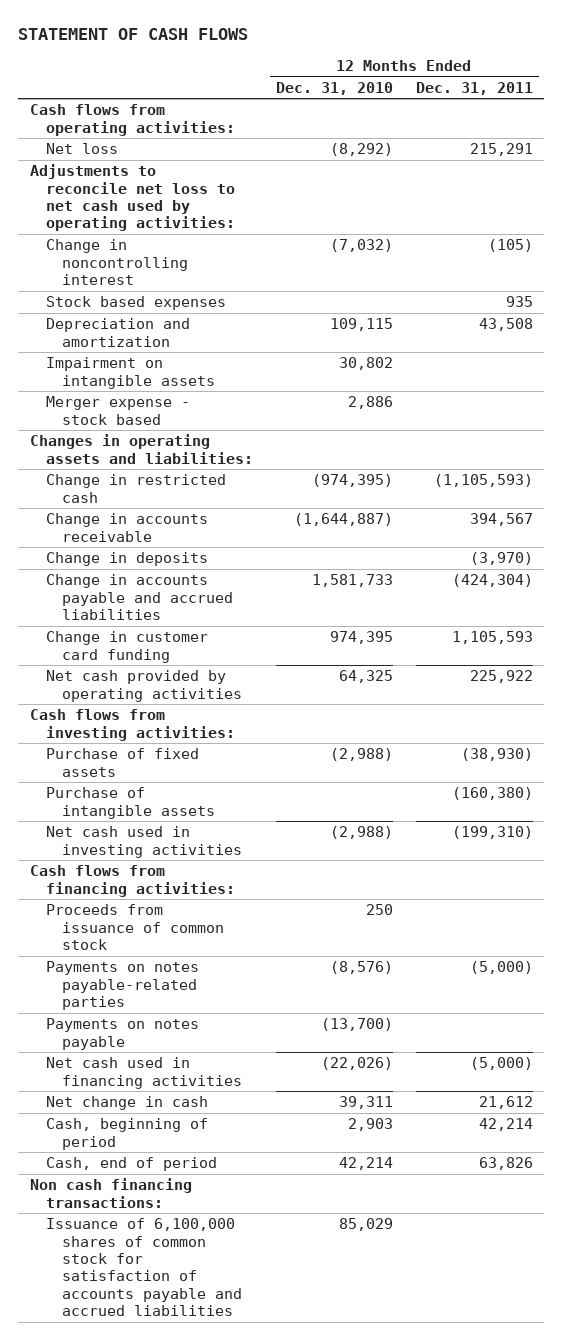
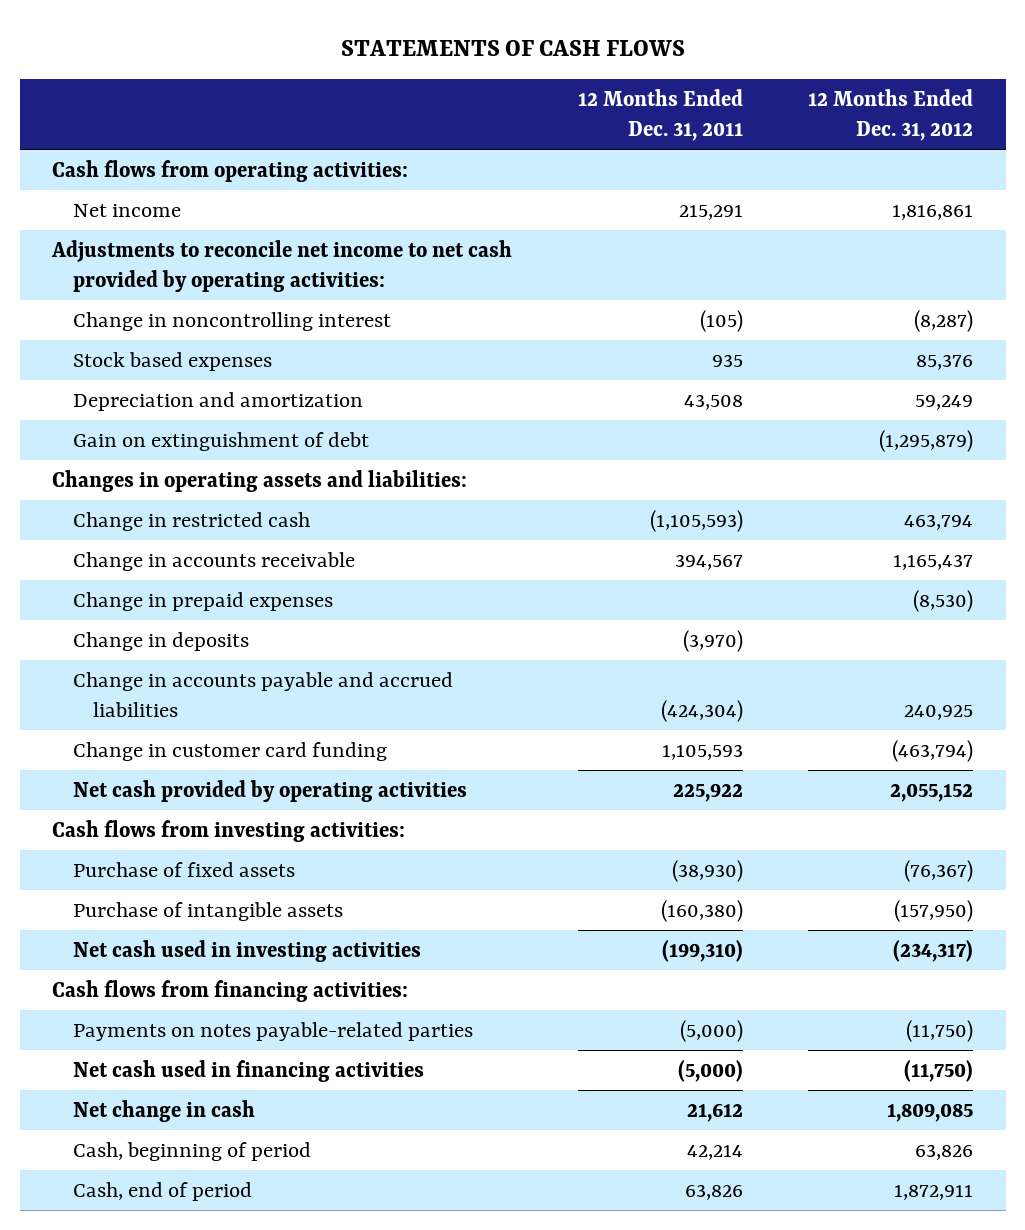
- STATEMENT OF CASH FLOWS
+ STATEMENTS OF CASH FLOWS
- | 12 Months Ended Dec. 31, 2010 | 12 Months Ended Dec. 31, 2011
+ | 12 Months Ended Dec. 31, 2011 | 12 Months Ended Dec. 31, 2012
- Net loss | (8,292) | 215,291
- Adjustments to reconcile net loss to net cash used by operating activities:
+ Net income | 215,291 | 1,816,861
+ Adjustments to reconcile net income to net cash provided by operating activities:
- Impairment on intangible assets | 30,802 |
- Merger expense - stock based | 2,886 |
+ Gain on extinguishment of debt | | (1,295,879)
+ Change in prepaid expenses | | (8,530)
- Proceeds from issuance of common stock | 250 |
- Payments on notes payable | (13,700) |
- Non cash financing transactions:
- Issuance of 6,100,000 shares of common stock for satisfaction of accounts payable and accrued liabilities | 85,029 |

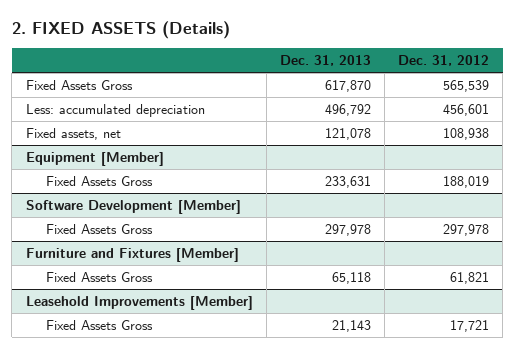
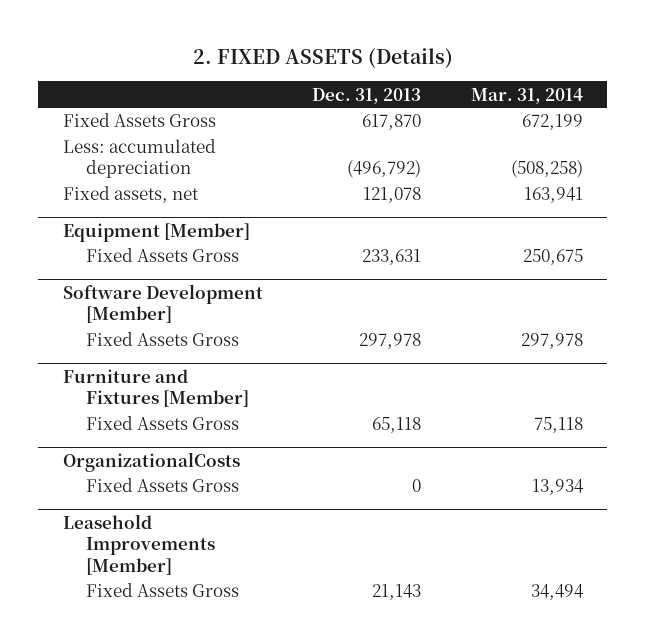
- | Dec. 31, 2013 | Dec. 31, 2012
+ | Dec. 31, 2013 | Mar. 31, 2014
- Less: accumulated depreciation | 496,792 | 456,601
+ Less: accumulated depreciation | (496,792) | (508,258)
+ OrganizationalCosts
+ Fixed Assets Gross | 0 | 13,934

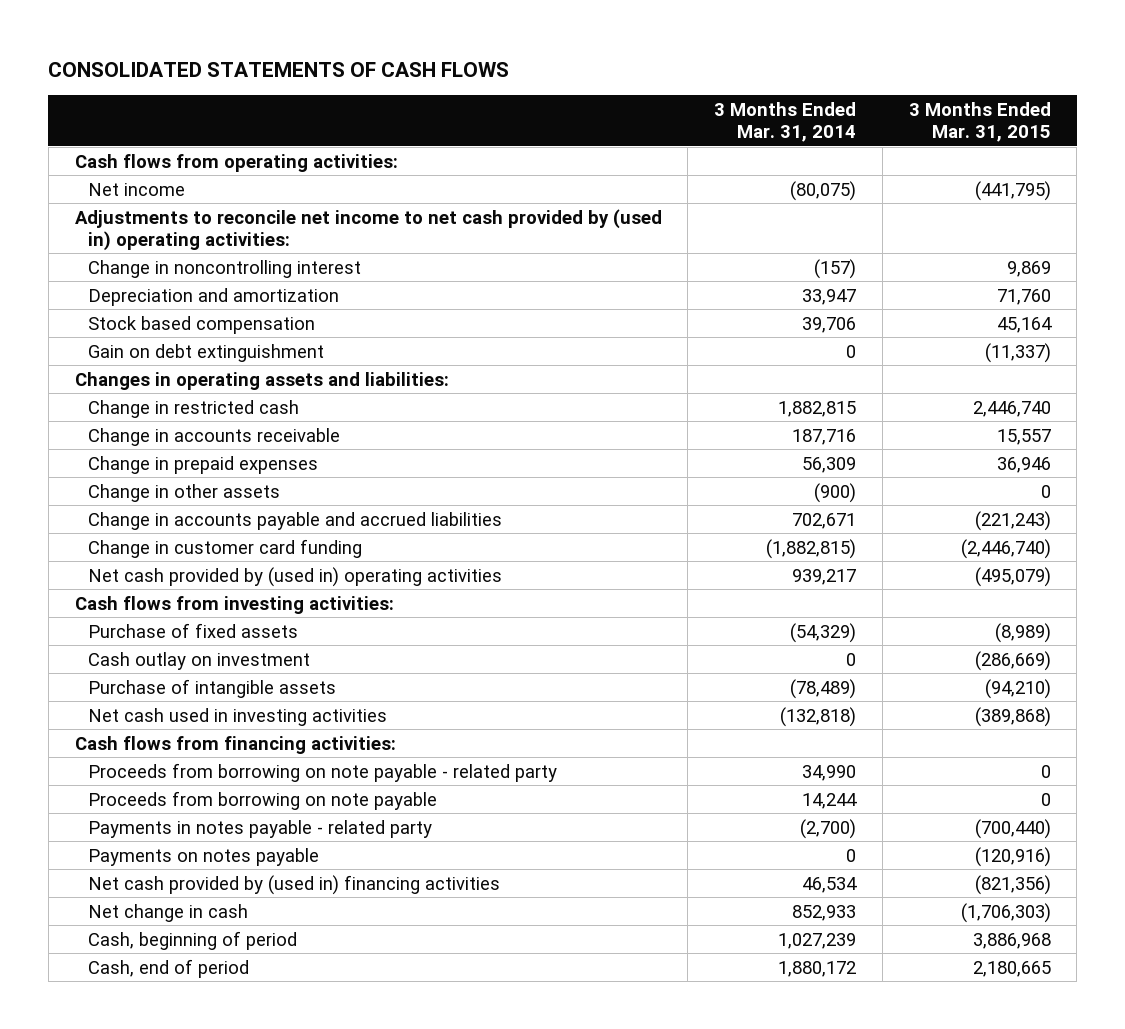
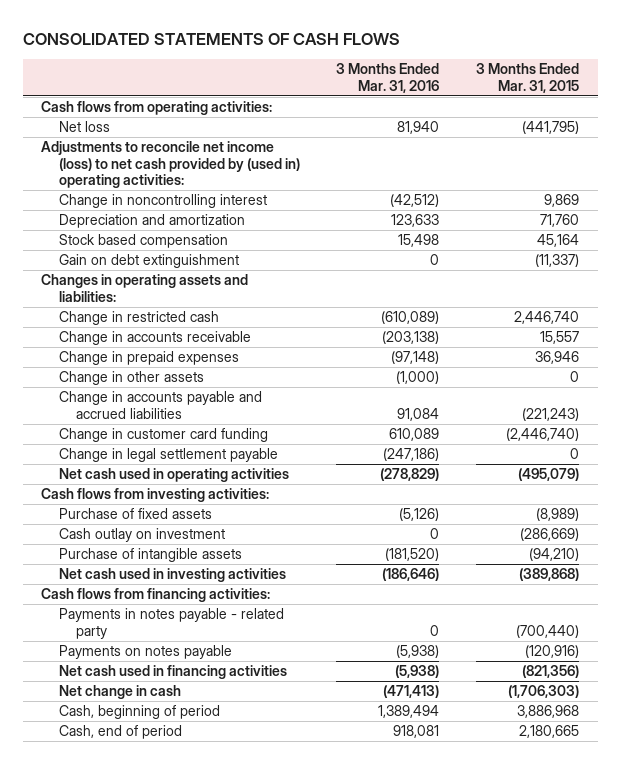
- | 3 Months Ended Mar. 31, 2014 | 3 Months Ended Mar. 31, 2015
+ | 3 Months Ended Mar. 31, 2016 | 3 Months Ended Mar. 31, 2015
- Net income | (80,075) | (441,795)
- Adjustments to reconcile net income to net cash provided by (used in) operating activities:
+ Net loss | 81,940 | (441,795)
+ Adjustments to reconcile net income (loss) to net cash provided by (used in) operating activities:
- Net cash provided by (used in) operating activities | 939,217 | (495,079)
+ Change in legal settlement payable | (247,186) | 0
+ Net cash used in operating activities | (278,829) | (495,079)
- Proceeds from borrowing on note payable - related party | 34,990 | 0
- Proceeds from borrowing on note payable | 14,244 | 0
- Net cash provided by (used in) financing activities | 46,534 | (821,356)
+ Net cash used in financing activities | (5,938) | (821,356)

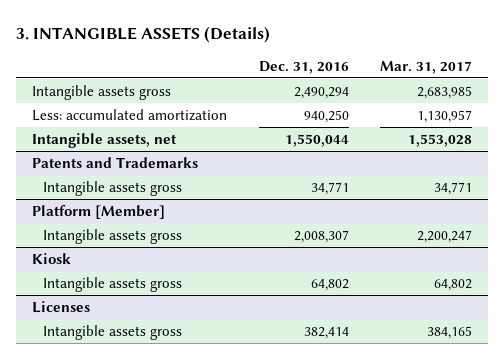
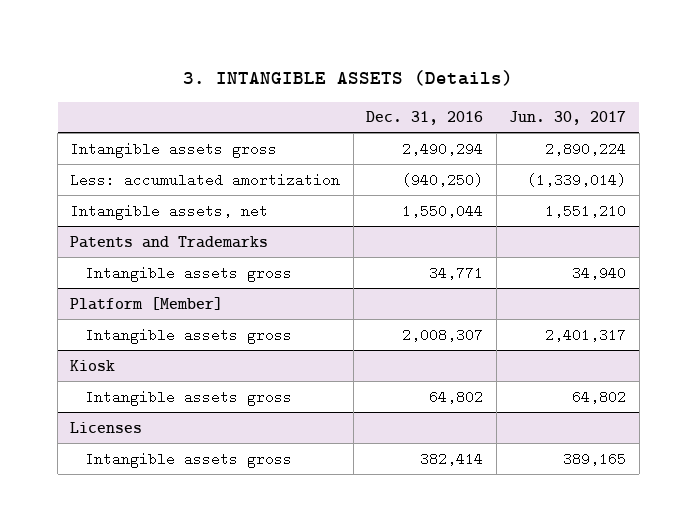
- | Dec. 31, 2016 | Mar. 31, 2017
+ | Dec. 31, 2016 | Jun. 30, 2017
- Less: accumulated amortization | 940,250 | 1,130,957
+ Less: accumulated amortization | (940,250) | (1,339,014)

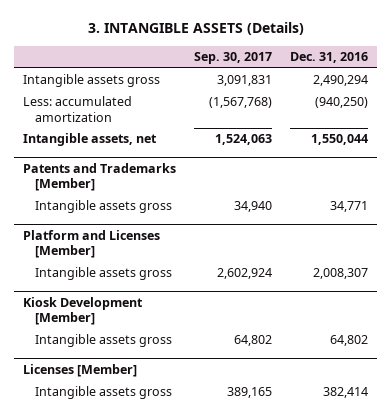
- | Dec. 31, 2016 | Jun. 30, 2017
+ | Sep. 30, 2017 | Dec. 31, 2016
- Patents and Trademarks
+ Patents and Trademarks [Member]
- Platform [Member]
+ Platform and Licenses [Member]
- Kiosk
+ Kiosk Development [Member]
- Licenses
+ Licenses [Member]

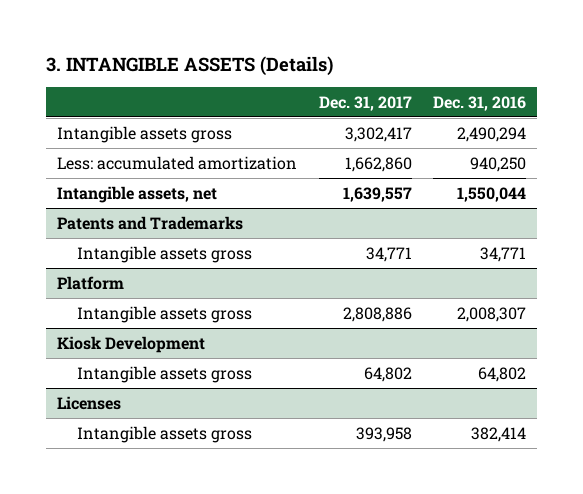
- | Sep. 30, 2017 | Dec. 31, 2016
+ | Dec. 31, 2017 | Dec. 31, 2016
- Less: accumulated amortization | (1,567,768) | (940,250)
+ Less: accumulated amortization | 1,662,860 | 940,250
- Patents and Trademarks [Member]
+ Patents and Trademarks
- Platform and Licenses [Member]
+ Platform
- Kiosk Development [Member]
+ Kiosk Development
- Licenses [Member]
+ Licenses

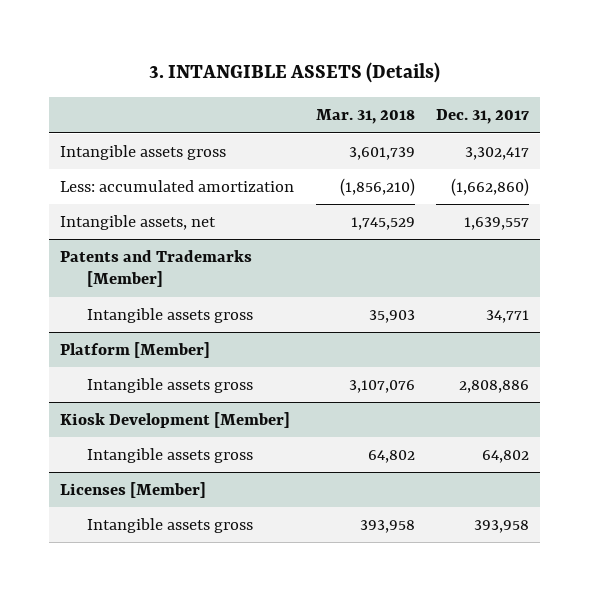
- | Dec. 31, 2017 | Dec. 31, 2016
+ | Mar. 31, 2018 | Dec. 31, 2017
- Less: accumulated amortization | 1,662,860 | 940,250
+ Less: accumulated amortization | (1,856,210) | (1,662,860)
- Patents and Trademarks
+ Patents and Trademarks [Member]
- Platform
+ Platform [Member]
- Kiosk Development
+ Kiosk Development [Member]
- Licenses
+ Licenses [Member]

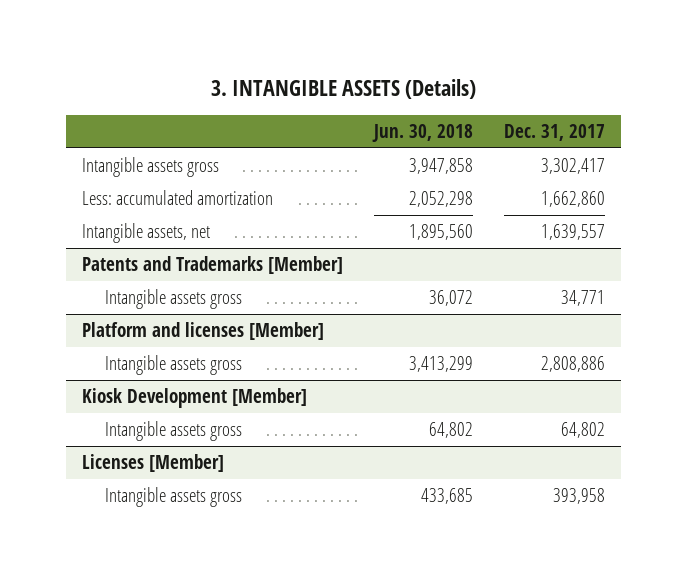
- | Mar. 31, 2018 | Dec. 31, 2017
+ | Jun. 30, 2018 | Dec. 31, 2017
- Less: accumulated amortization | (1,856,210) | (1,662,860)
+ Less: accumulated amortization | 2,052,298 | 1,662,860
- Platform [Member]
+ Platform and licenses [Member]

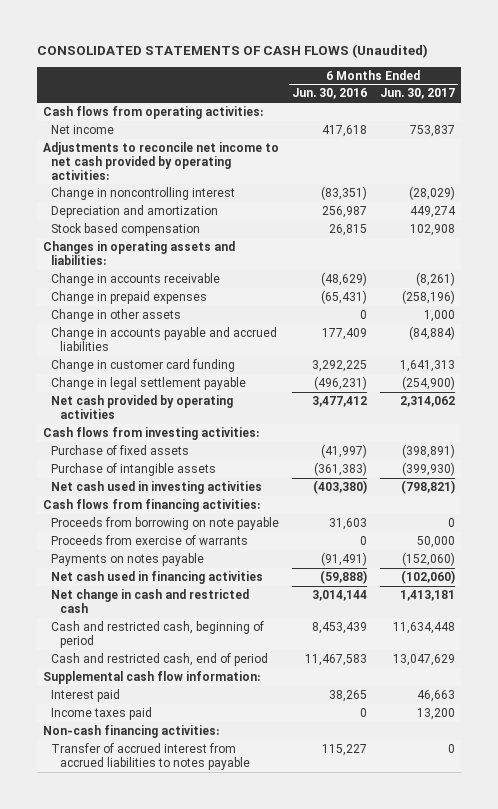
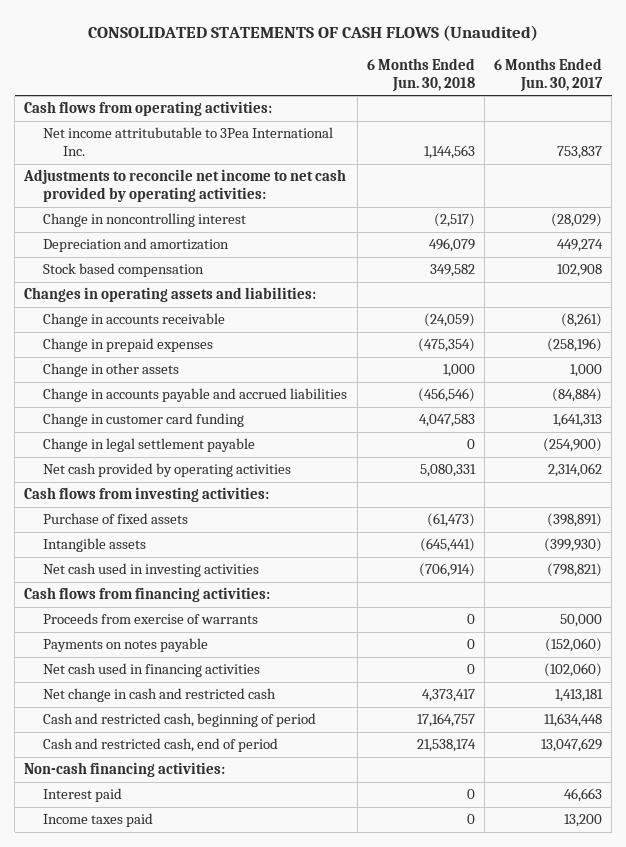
- | 6 Months Ended Jun. 30, 2016 | 6 Months Ended Jun. 30, 2017
+ | 6 Months Ended Jun. 30, 2018 | 6 Months Ended Jun. 30, 2017
- Net income | 417,618 | 753,837
+ Net income attritubutable to 3Pea International Inc. | 1,144,563 | 753,837
- Purchase of intangible assets | (361,383) | (399,930)
+ Intangible assets | (645,441) | (399,930)
- Proceeds from borrowing on note payable | 31,603 | 0
- Supplemental cash flow information:
moved up: Non-cash financing activities:
- Transfer of accrued interest from accrued liabilities to notes payable | 115,227 | 0

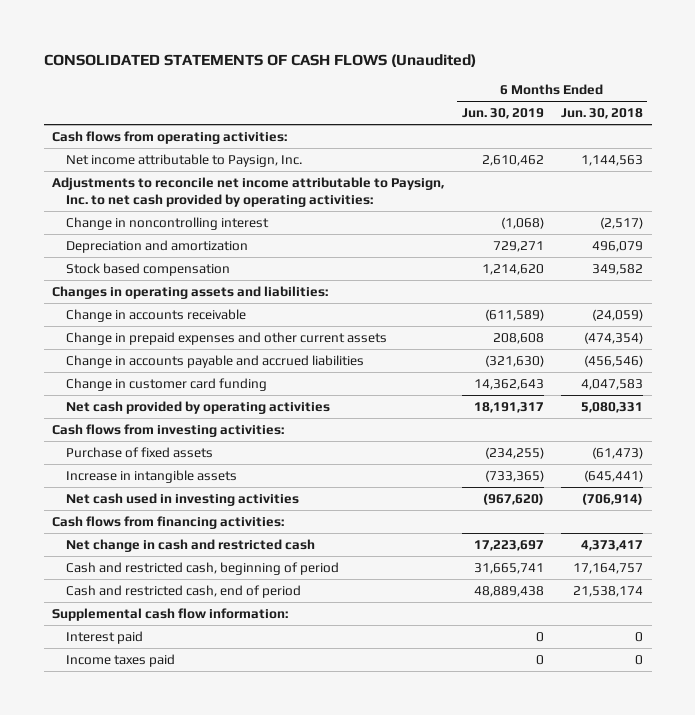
- | 6 Months Ended Jun. 30, 2018 | 6 Months Ended Jun. 30, 2017
+ | 6 Months Ended Jun. 30, 2019 | 6 Months Ended Jun. 30, 2018
- Net income attritubutable to 3Pea International Inc. | 1,144,563 | 753,837
- Adjustments to reconcile net income to net cash provided by operating activities:
+ Net income attributable to Paysign, Inc. | 2,610,462 | 1,144,563
+ Adjustments to reconcile net income attributable to Paysign, Inc. to net cash provided by operating activities:
- Change in prepaid expenses | (475,354) | (258,196)
- Change in other assets | 1,000 | 1,000
+ Change in prepaid expenses and other current assets | 208,608 | (474,354)
- Change in legal settlement payable | 0 | (254,900)
- Intangible assets | (645,441) | (399,930)
+ Increase in intangible assets | (733,365) | (645,441)
- Proceeds from exercise of warrants | 0 | 50,000
- Payments on notes payable | 0 | (152,060)
- Net cash used in financing activities | 0 | (102,060)
- Non-cash financing activities:
+ Supplemental cash flow information:

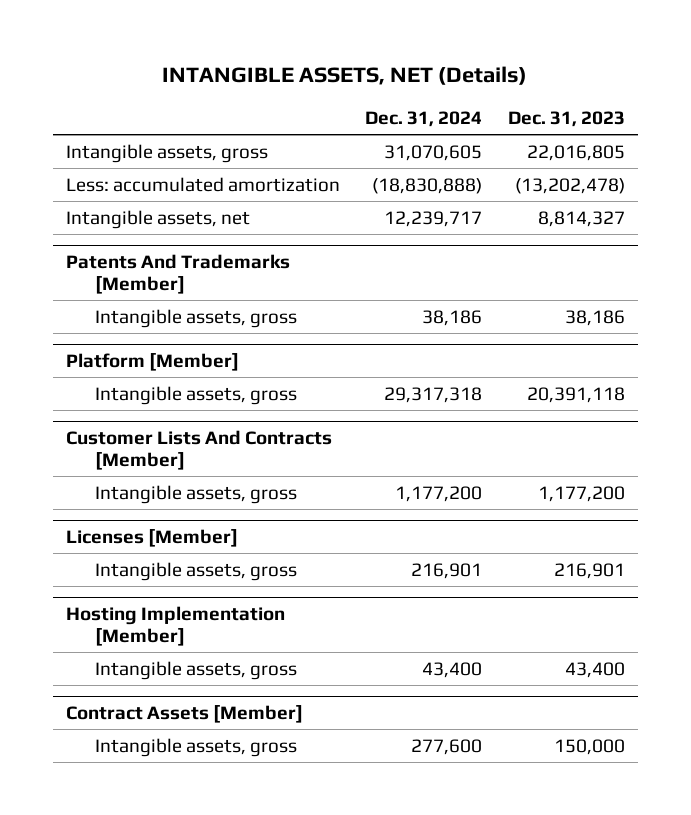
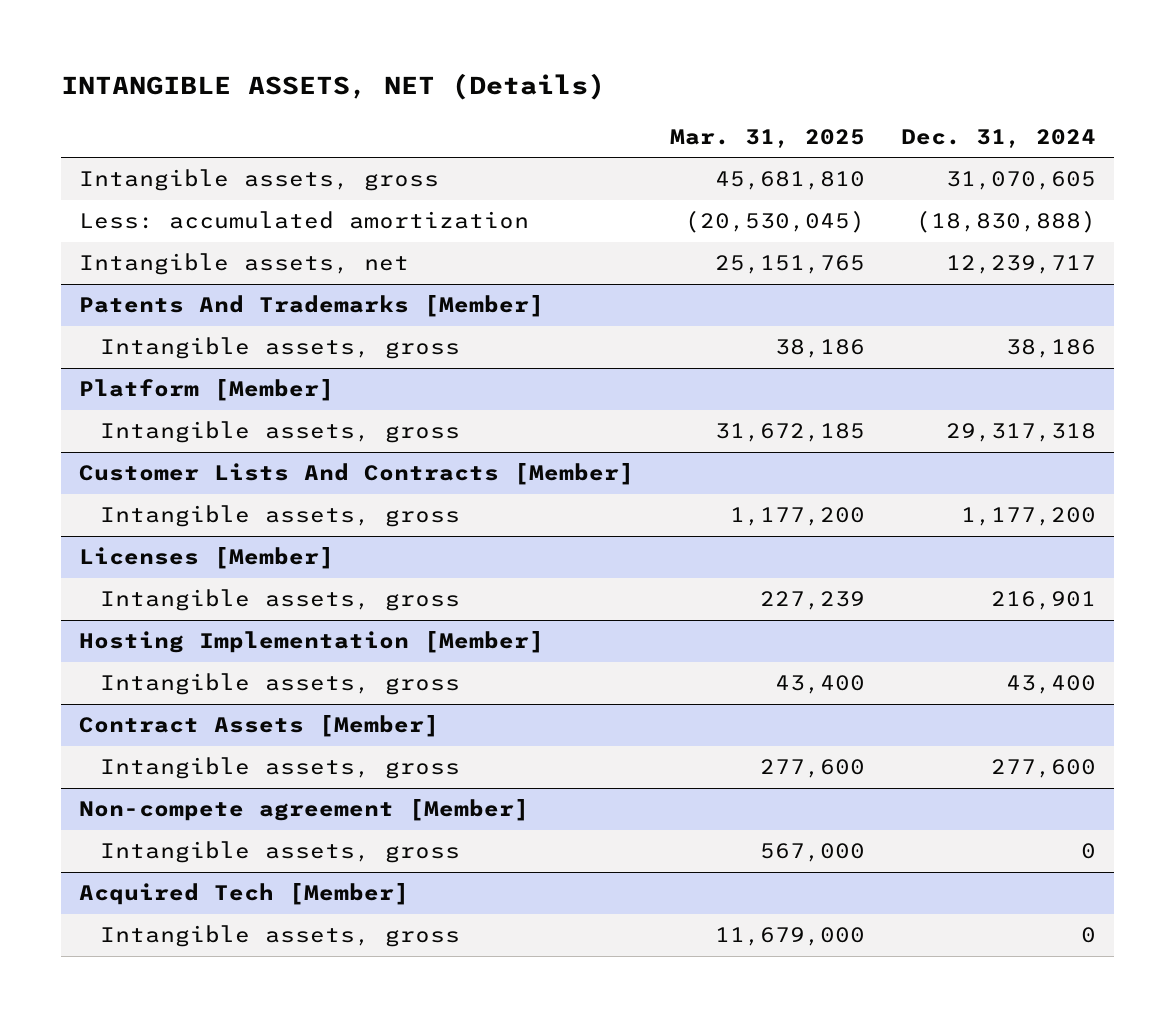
- | Dec. 31, 2024 | Dec. 31, 2023
+ | Mar. 31, 2025 | Dec. 31, 2024
+ Non-compete agreement [Member]
+ Intangible assets, gross | 567,000 | 0
+ Acquired Tech [Member]
+ Intangible assets, gross | 11,679,000 | 0

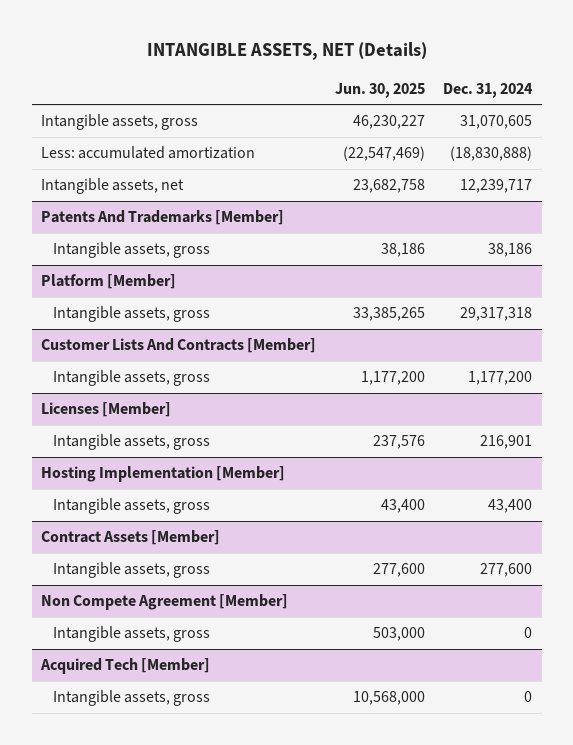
- | Mar. 31, 2025 | Dec. 31, 2024
+ | Jun. 30, 2025 | Dec. 31, 2024
- Non-compete agreement [Member]
+ Non Compete Agreement [Member]

